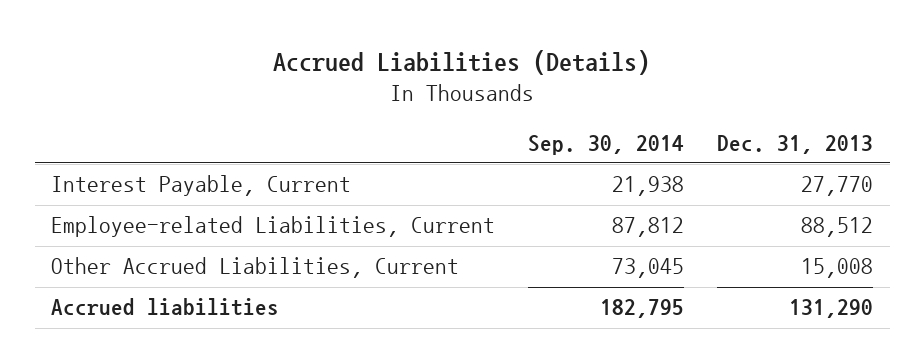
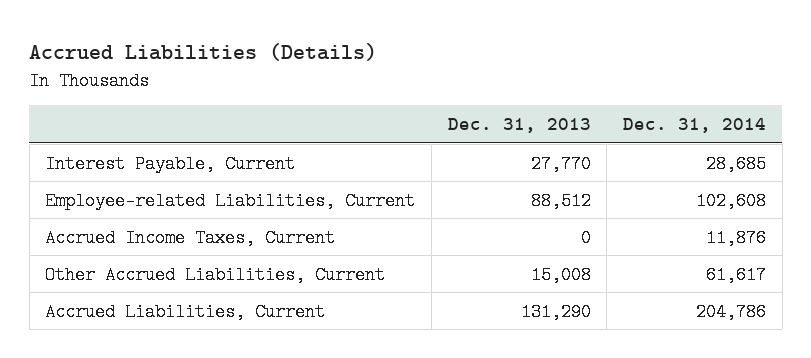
- | Sep. 30, 2014 | Dec. 31, 2013
+ | Dec. 31, 2013 | Dec. 31, 2014
+ Accrued Income Taxes, Current | 0 | 11,876
- Accrued liabilities | 182,795 | 131,290
+ Accrued Liabilities, Current | 131,290 | 204,786

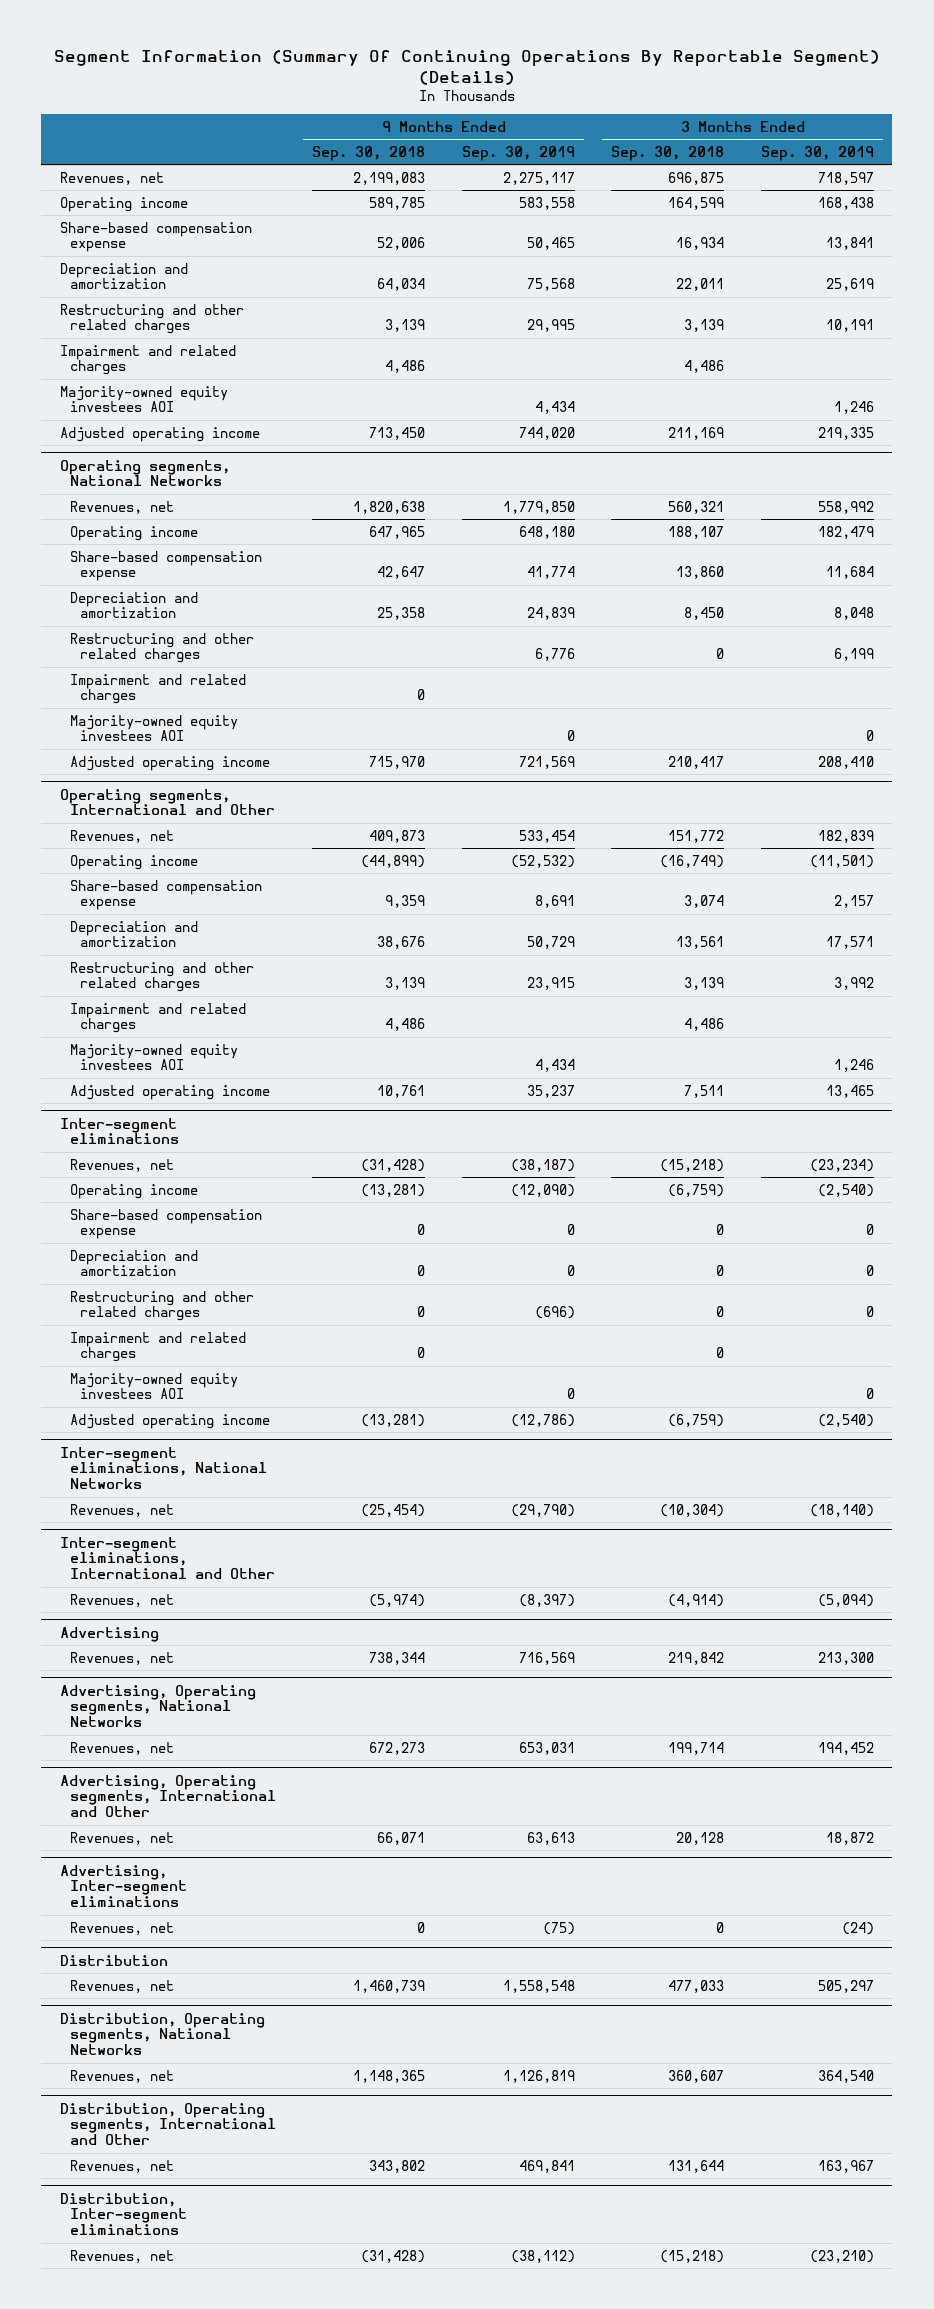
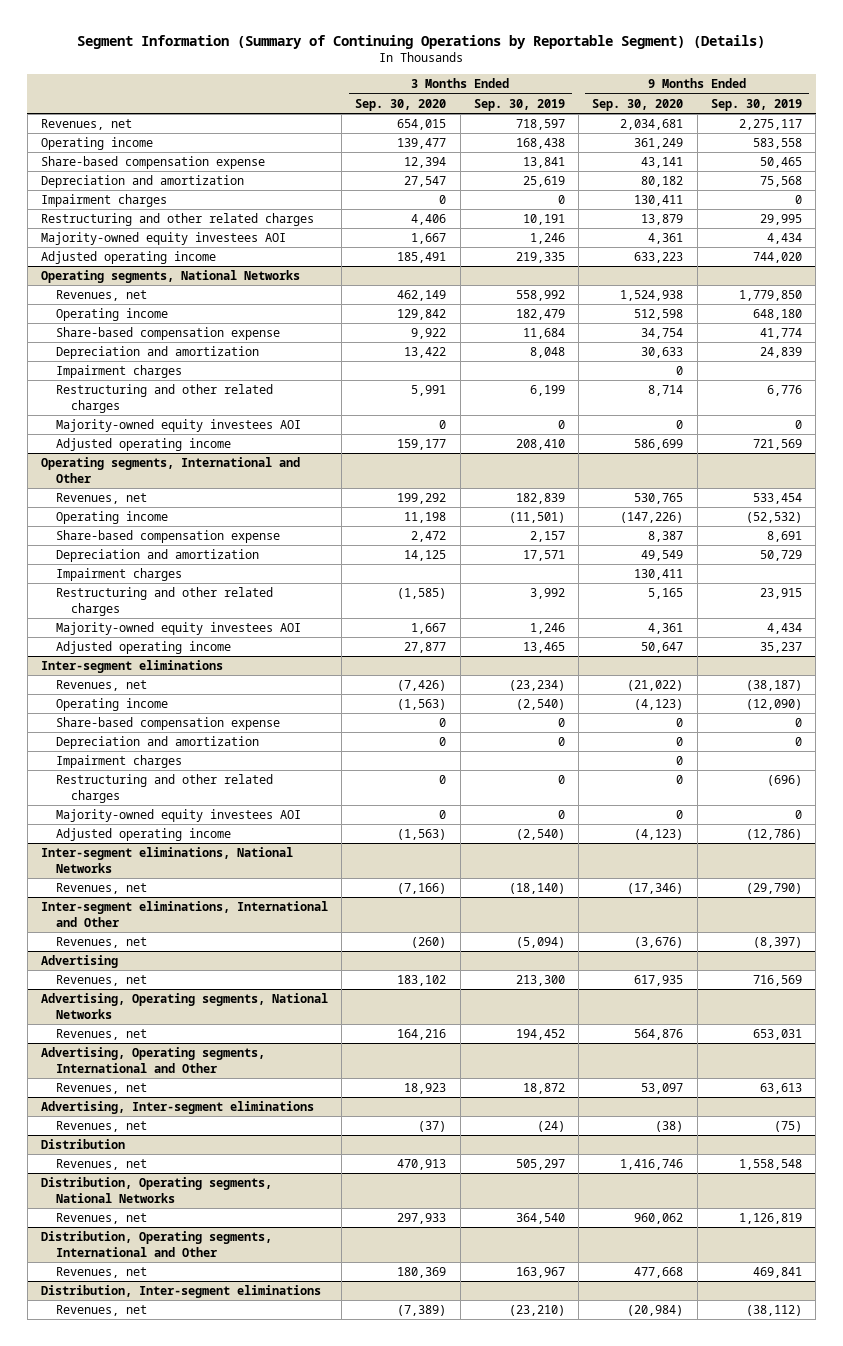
- Segment Information (Summary Of Continuing Operations By Reportable Segment) (Details)
+ Segment Information (Summary of Continuing Operations by Reportable Segment) (Details)
- | 9 Months Ended Sep. 30, 2018 | 9 Months Ended Sep. 30, 2019 | 3 Months Ended Sep. 30, 2018 | 3 Months Ended Sep. 30, 2019
+ | 3 Months Ended Sep. 30, 2020 | 3 Months Ended Sep. 30, 2019 | 9 Months Ended Sep. 30, 2020 | 9 Months Ended Sep. 30, 2019
+ Impairment charges | 0 | 0 | 130,411 | 0
- Impairment and related charges | 4,486 | | 4,486 |
@ Operating segments, National Networks
+ Impairment charges | | | 0 |
- Impairment and related charges | 0 | | |
@ Operating segments, International and Other
+ Impairment charges | | | 130,411 |
- Impairment and related charges | 4,486 | | 4,486 |
@ Inter-segment eliminations
+ Impairment charges | | | 0 |
- Impairment and related charges | 0 | | 0 |

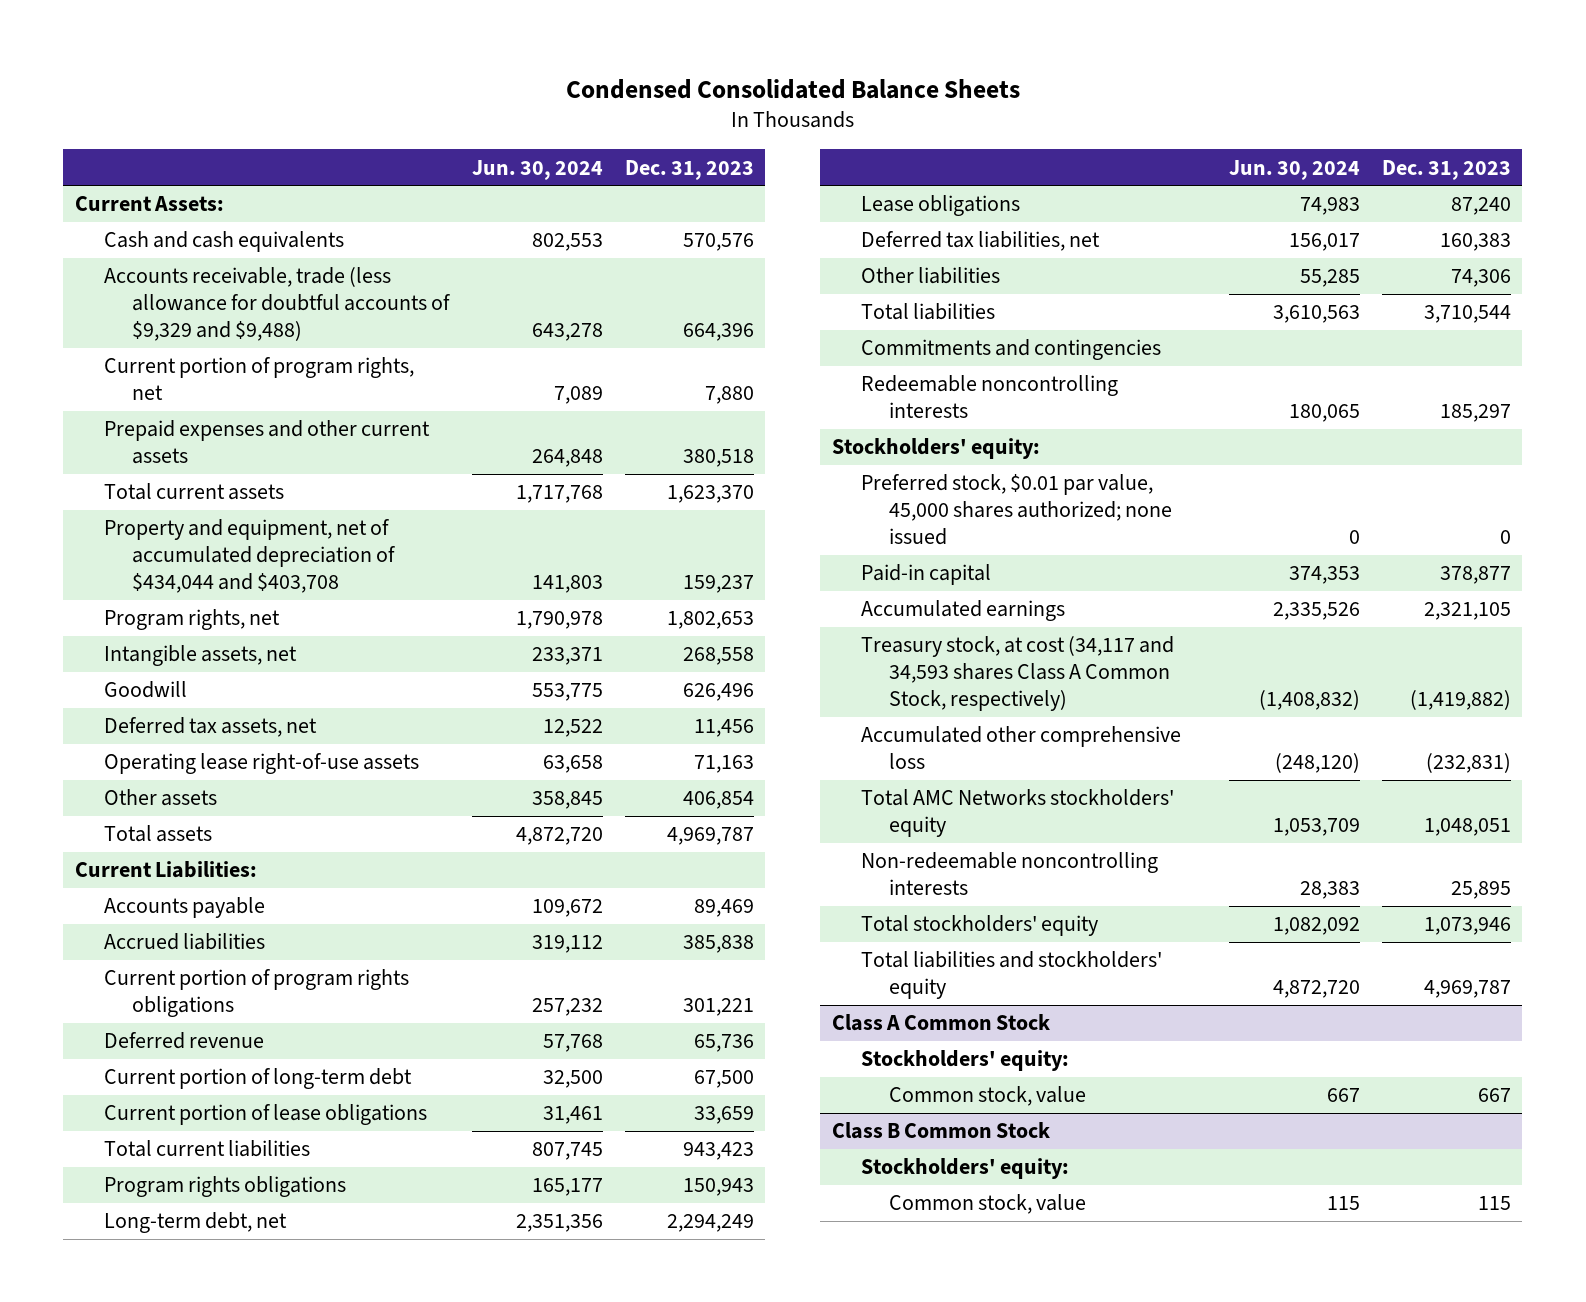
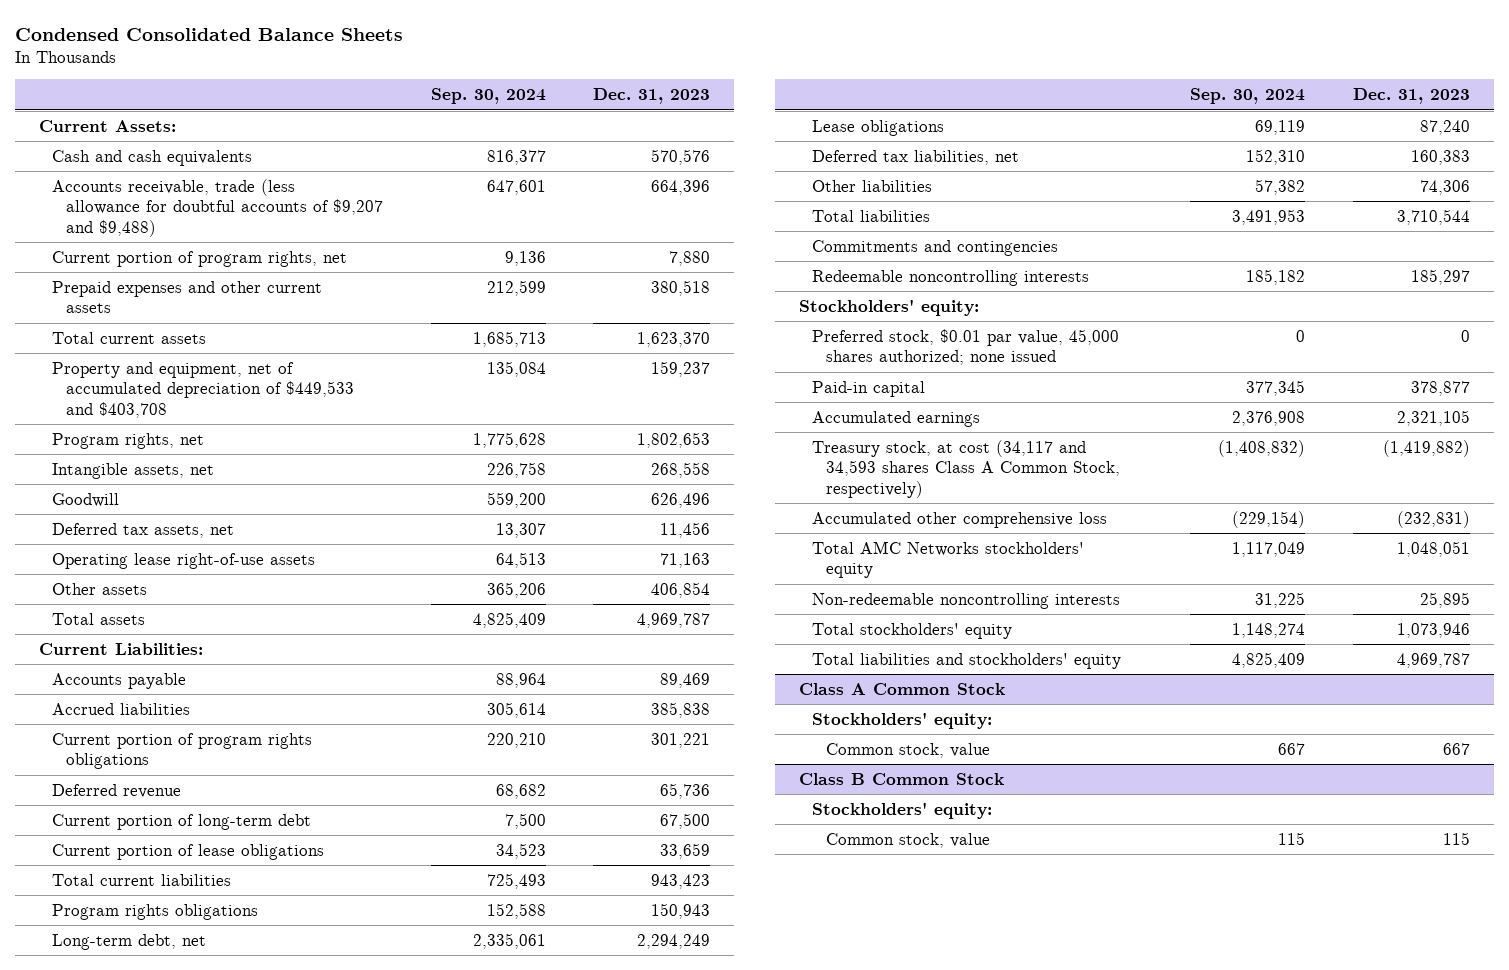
- | Jun. 30, 2024 | Dec. 31, 2023
+ | Sep. 30, 2024 | Dec. 31, 2023
- Accounts receivable, trade (less allowance for doubtful accounts of $9,329 and $9,488) | 643,278 | 664,396
+ Accounts receivable, trade (less allowance for doubtful accounts of $9,207 and $9,488) | 647,601 | 664,396
- Property and equipment, net of accumulated depreciation of $434,044 and $403,708 | 141,803 | 159,237
+ Property and equipment, net of accumulated depreciation of $449,533 and $403,708 | 135,084 | 159,237

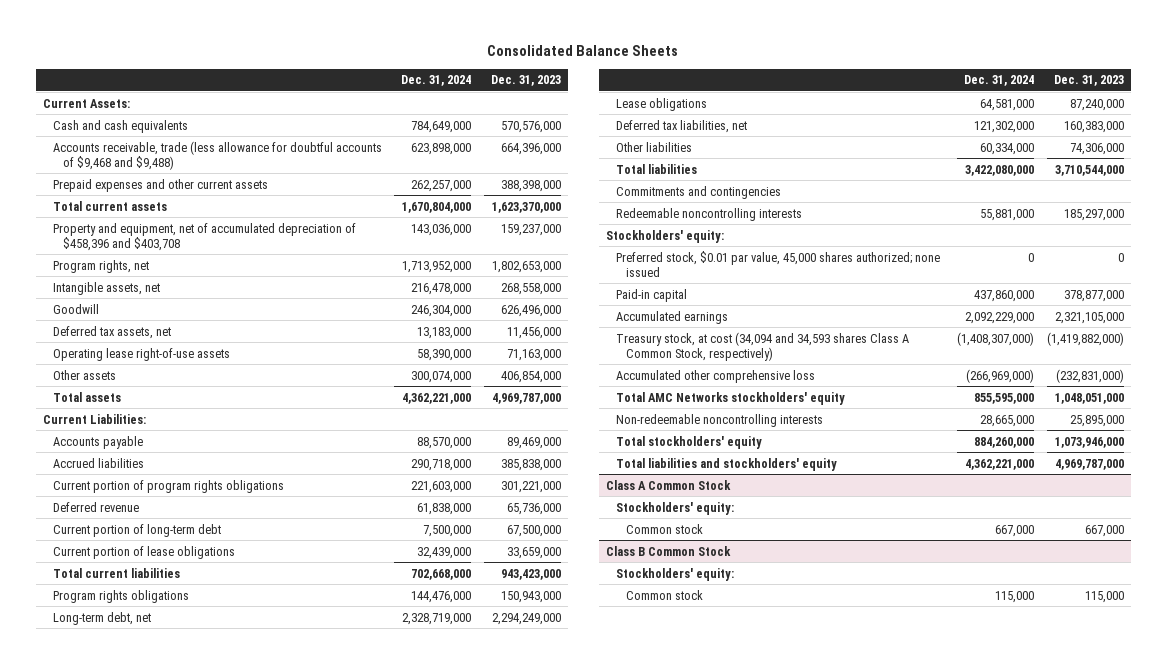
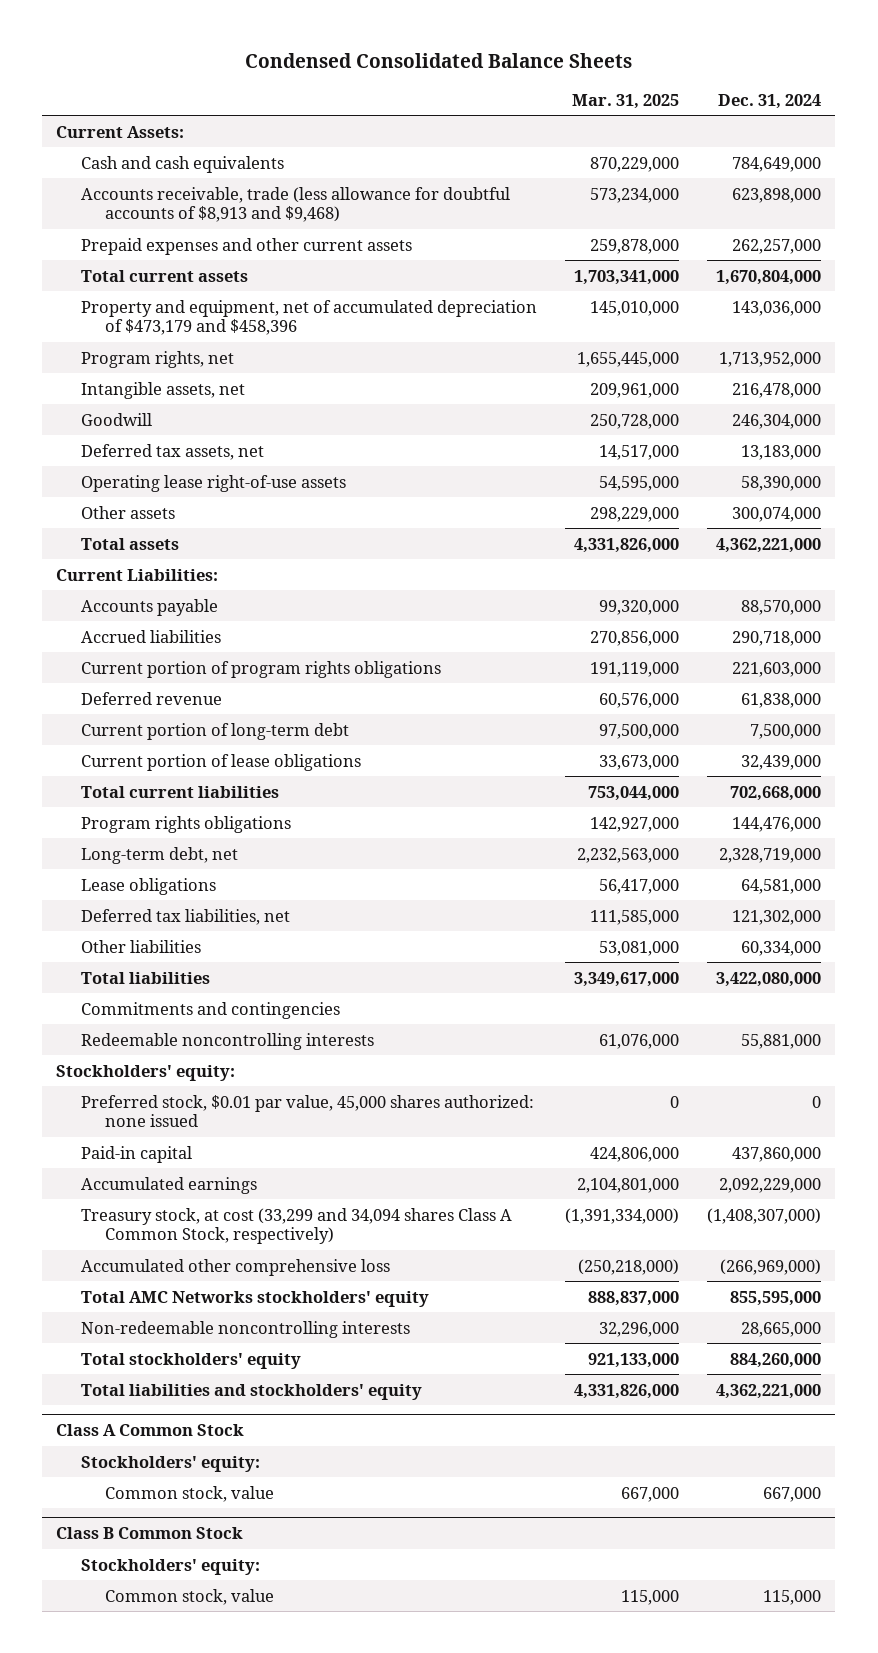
- Consolidated Balance Sheets
+ Condensed Consolidated Balance Sheets
- | Dec. 31, 2024 | Dec. 31, 2023
+ | Mar. 31, 2025 | Dec. 31, 2024
- Accounts receivable, trade (less allowance for doubtful accounts of $9,468 and $9,488) | 623,898,000 | 664,396,000
+ Accounts receivable, trade (less allowance for doubtful accounts of $8,913 and $9,468) | 573,234,000 | 623,898,000
- Property and equipment, net of accumulated depreciation of $458,396 and $403,708 | 143,036,000 | 159,237,000
+ Property and equipment, net of accumulated depreciation of $473,179 and $458,396 | 145,010,000 | 143,036,000
- Preferred stock, $0.01 par value, 45,000 shares authorized; none issued | 0 | 0
+ Preferred stock, $0.01 par value, 45,000 shares authorized: none issued | 0 | 0
- Treasury stock, at cost (34,094 and 34,593 shares Class A Common Stock, respectively) | (1,408,307,000) | (1,419,882,000)
+ Treasury stock, at cost (33,299 and 34,094 shares Class A Common Stock, respectively) | (1,391,334,000) | (1,408,307,000)
@ Class A Common Stock
- Common stock | 667,000 | 667,000
+ Common stock, value | 667,000 | 667,000
@ Class B Common Stock
- Common stock | 115,000 | 115,000
+ Common stock, value | 115,000 | 115,000

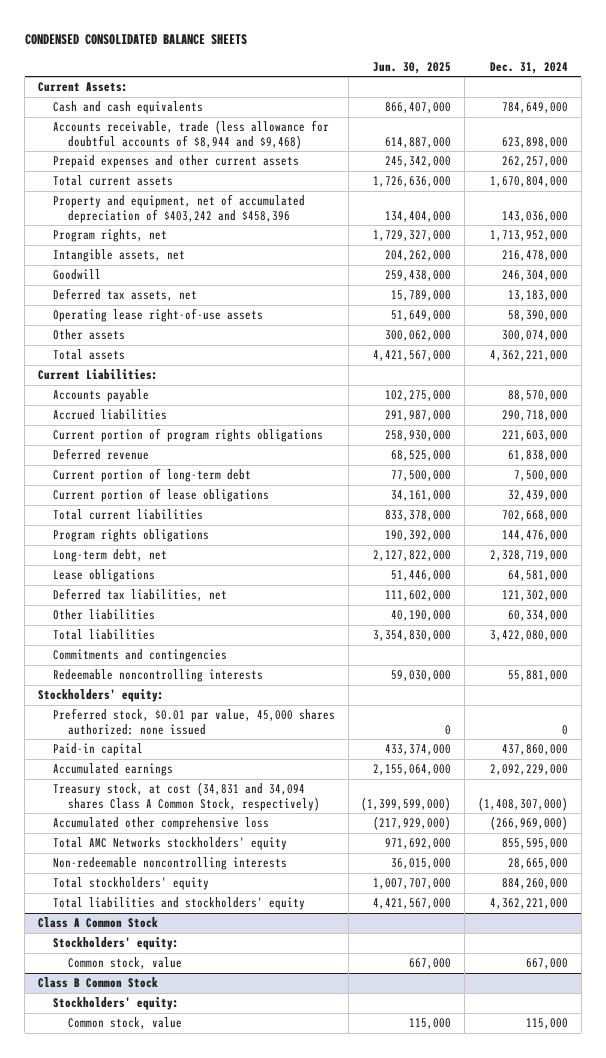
- Condensed Consolidated Balance Sheets
+ CONDENSED CONSOLIDATED BALANCE SHEETS
- | Mar. 31, 2025 | Dec. 31, 2024
+ | Jun. 30, 2025 | Dec. 31, 2024
- Accounts receivable, trade (less allowance for doubtful accounts of $8,913 and $9,468) | 573,234,000 | 623,898,000
+ Accounts receivable, trade (less allowance for doubtful accounts of $8,944 and $9,468) | 614,887,000 | 623,898,000
- Property and equipment, net of accumulated depreciation of $473,179 and $458,396 | 145,010,000 | 143,036,000
+ Property and equipment, net of accumulated depreciation of $403,242 and $458,396 | 134,404,000 | 143,036,000
- Treasury stock, at cost (33,299 and 34,094 shares Class A Common Stock, respectively) | (1,391,334,000) | (1,408,307,000)
+ Treasury stock, at cost (34,831 and 34,094 shares Class A Common Stock, respectively) | (1,399,599,000) | (1,408,307,000)

